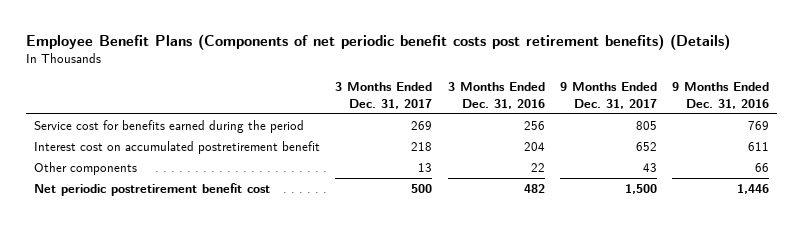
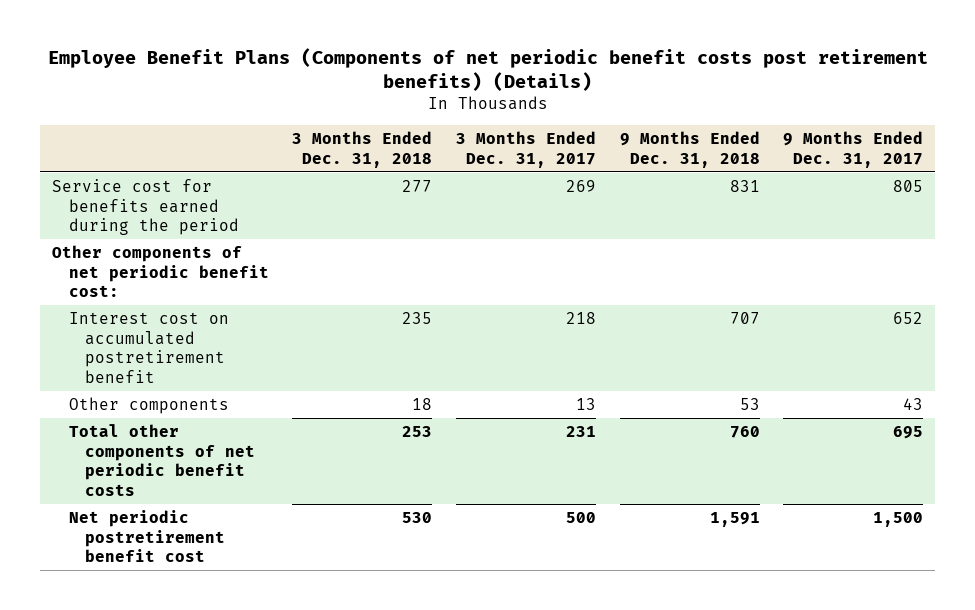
- | 3 Months Ended Dec. 31, 2017 | 3 Months Ended Dec. 31, 2016 | 9 Months Ended Dec. 31, 2017 | 9 Months Ended Dec. 31, 2016
+ | 3 Months Ended Dec. 31, 2018 | 3 Months Ended Dec. 31, 2017 | 9 Months Ended Dec. 31, 2018 | 9 Months Ended Dec. 31, 2017
+ Other components of net periodic benefit cost:
+ Total other components of net periodic benefit costs | 253 | 231 | 760 | 695

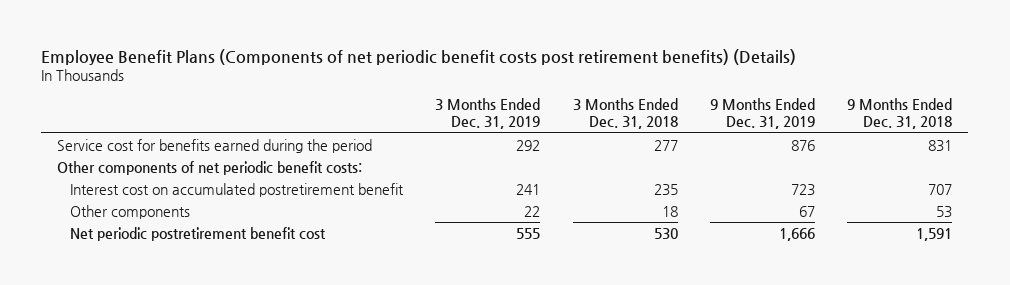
- | 3 Months Ended Dec. 31, 2018 | 3 Months Ended Dec. 31, 2017 | 9 Months Ended Dec. 31, 2018 | 9 Months Ended Dec. 31, 2017
+ | 3 Months Ended Dec. 31, 2019 | 3 Months Ended Dec. 31, 2018 | 9 Months Ended Dec. 31, 2019 | 9 Months Ended Dec. 31, 2018
- Other components of net periodic benefit cost:
+ Other components of net periodic benefit costs:
- Total other components of net periodic benefit costs | 253 | 231 | 760 | 695

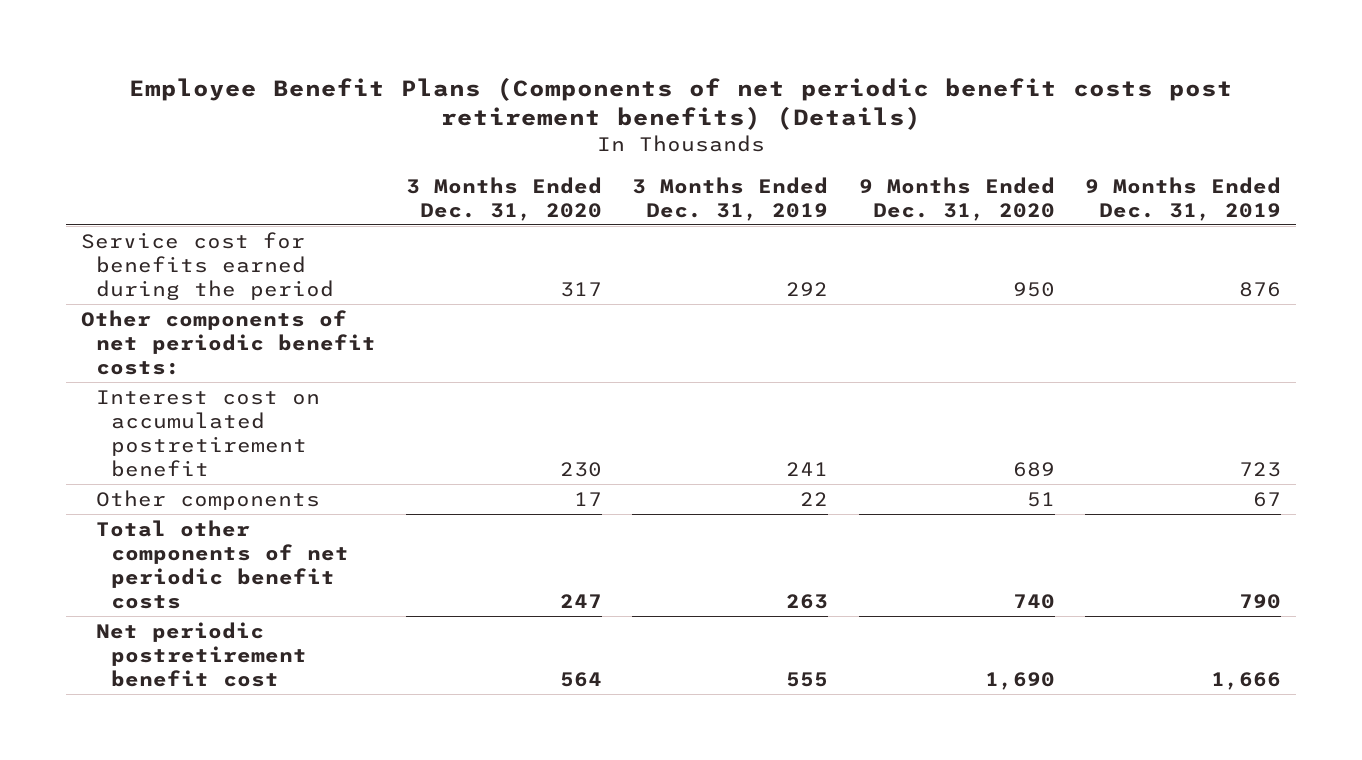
- | 3 Months Ended Dec. 31, 2019 | 3 Months Ended Dec. 31, 2018 | 9 Months Ended Dec. 31, 2019 | 9 Months Ended Dec. 31, 2018
+ | 3 Months Ended Dec. 31, 2020 | 3 Months Ended Dec. 31, 2019 | 9 Months Ended Dec. 31, 2020 | 9 Months Ended Dec. 31, 2019
+ Total other components of net periodic benefit costs | 247 | 263 | 740 | 790

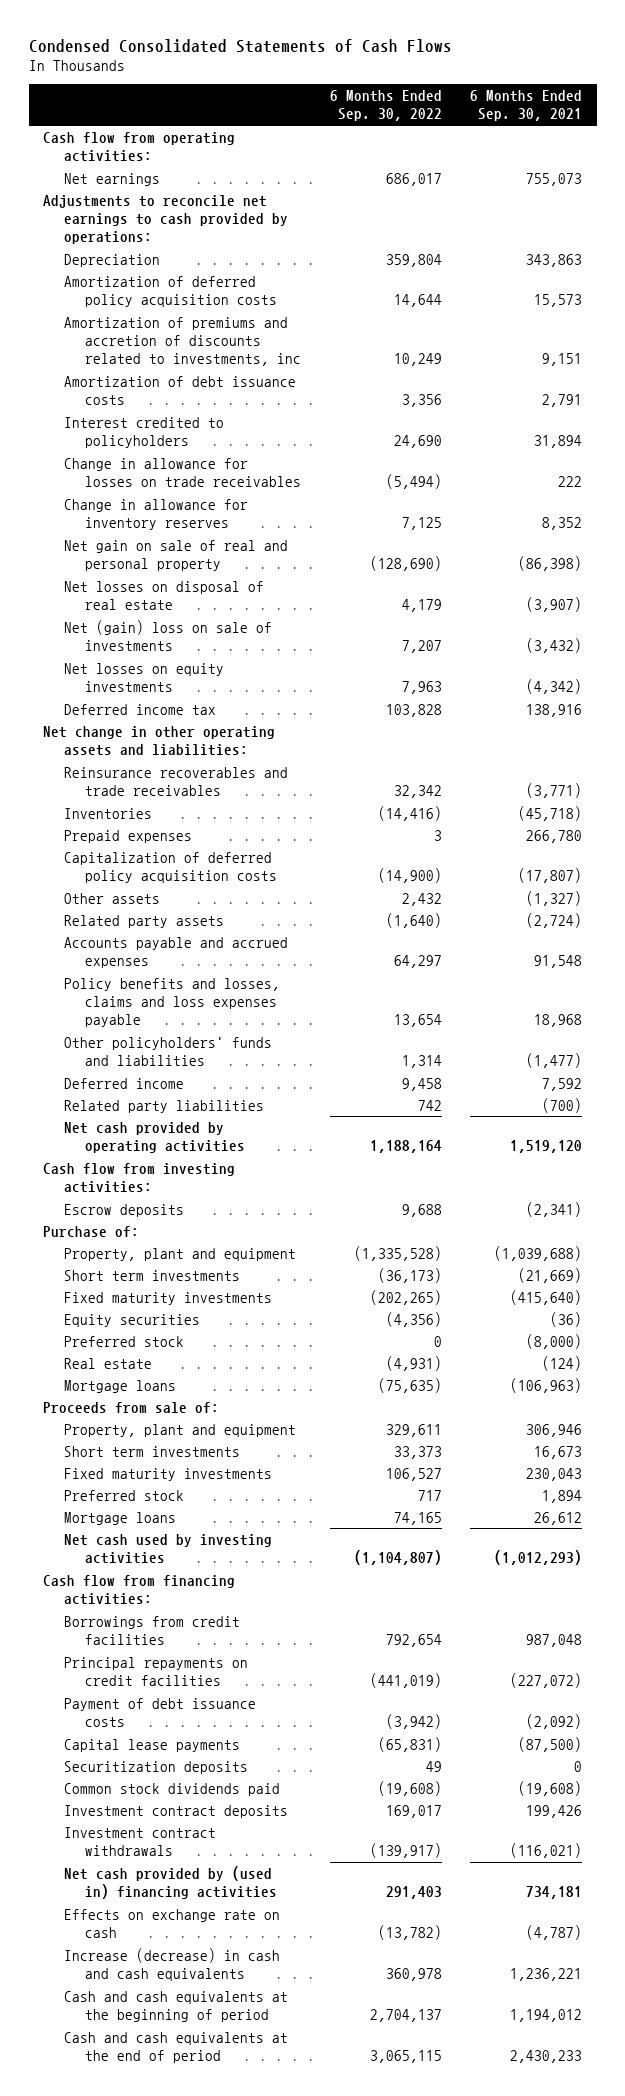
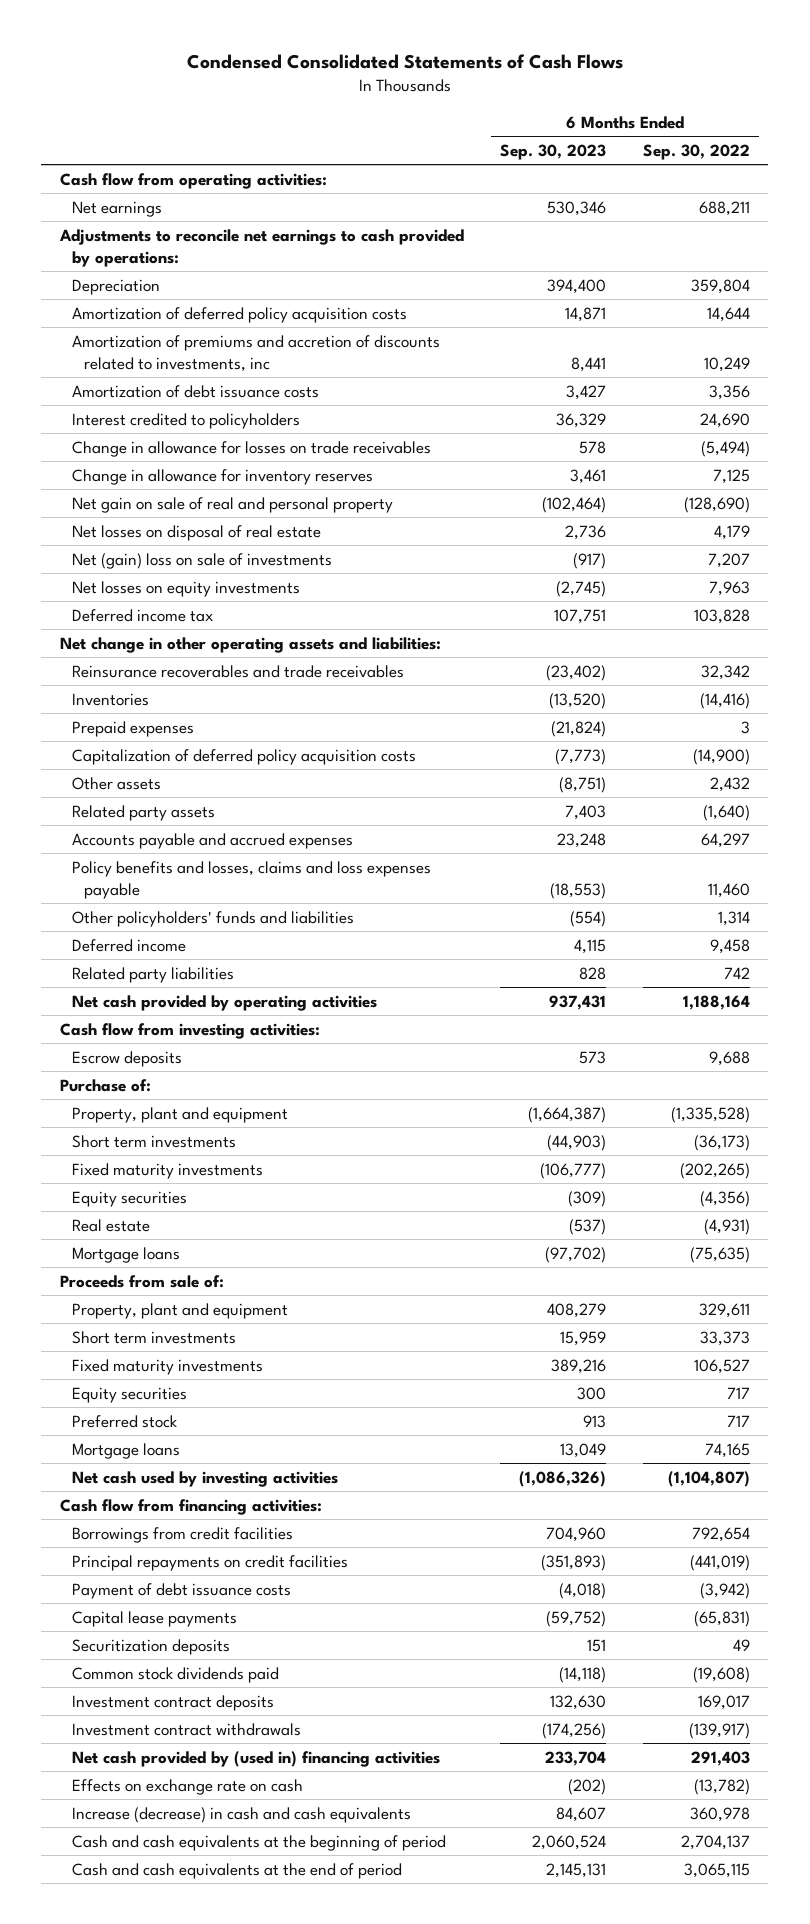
- | 6 Months Ended Sep. 30, 2022 | 6 Months Ended Sep. 30, 2021
+ | 6 Months Ended Sep. 30, 2023 | 6 Months Ended Sep. 30, 2022
- Net earnings | 686,017 | 755,073
+ Net earnings | 530,346 | 688,211
- Policy benefits and losses, claims and loss expenses payable | 13,654 | 18,968
+ Policy benefits and losses, claims and loss expenses payable | (18,553) | 11,460
- Preferred stock | 0 | (8,000)
+ Equity securities | 300 | 717

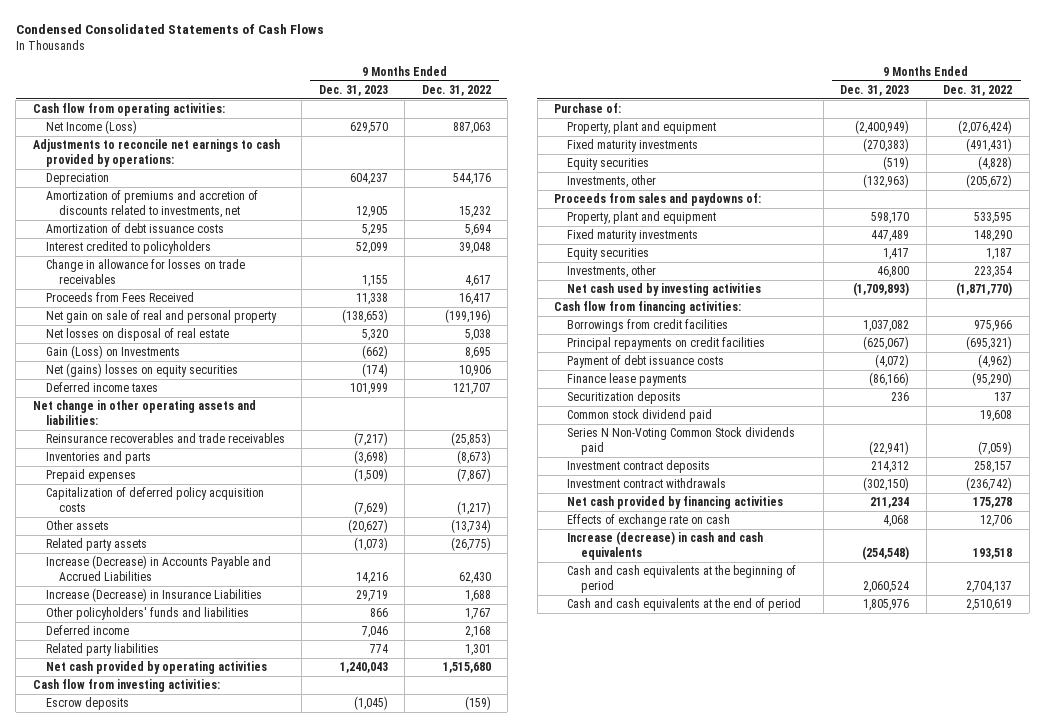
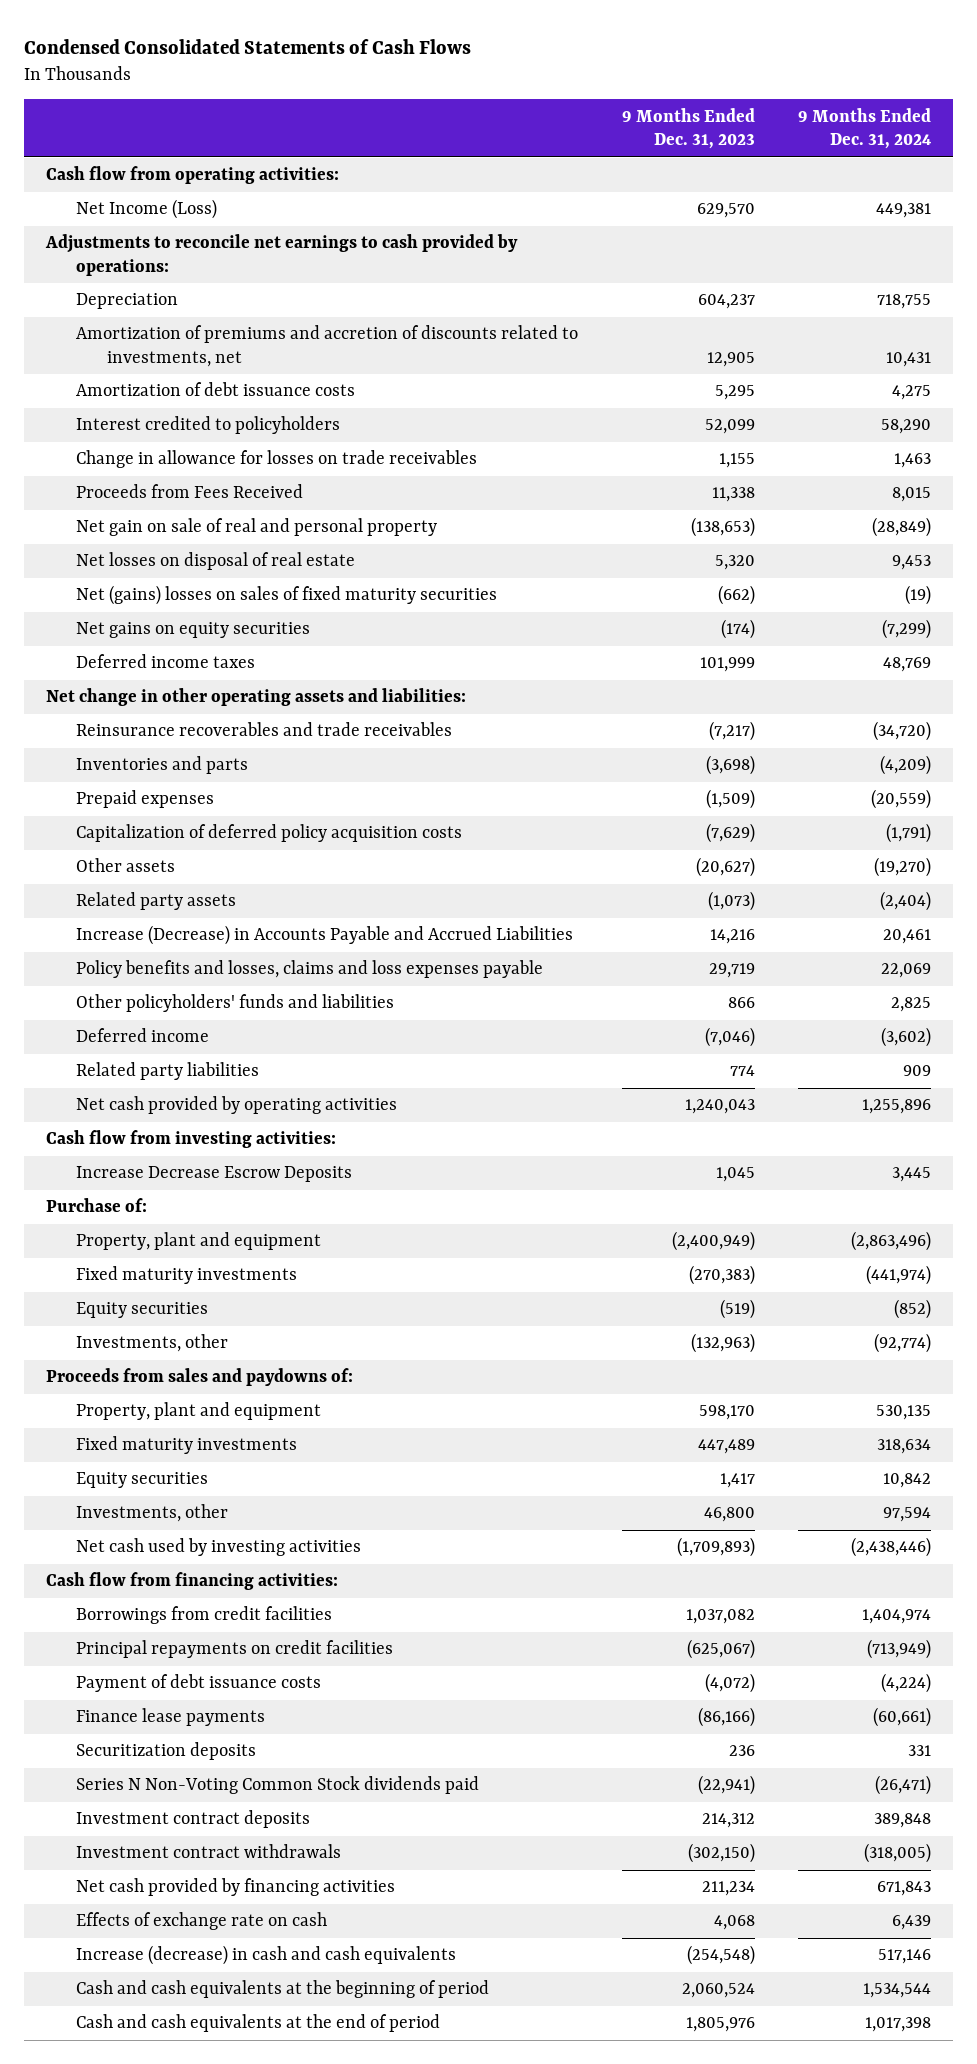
- | 9 Months Ended Dec. 31, 2023 | 9 Months Ended Dec. 31, 2022
+ | 9 Months Ended Dec. 31, 2023 | 9 Months Ended Dec. 31, 2024
- Gain (Loss) on Investments | (662) | 8,695
- Net (gains) losses on equity securities | (174) | 10,906
+ Net (gains) losses on sales of fixed maturity securities | (662) | (19)
+ Net gains on equity securities | (174) | (7,299)
- Increase (Decrease) in Insurance Liabilities | 29,719 | 1,688
+ Policy benefits and losses, claims and loss expenses payable | 29,719 | 22,069
- Deferred income | 7,046 | 2,168
+ Deferred income | (7,046) | (3,602)
- Escrow deposits | (1,045) | (159)
+ Increase Decrease Escrow Deposits | 1,045 | 3,445
- Common stock dividend paid | | 19,608

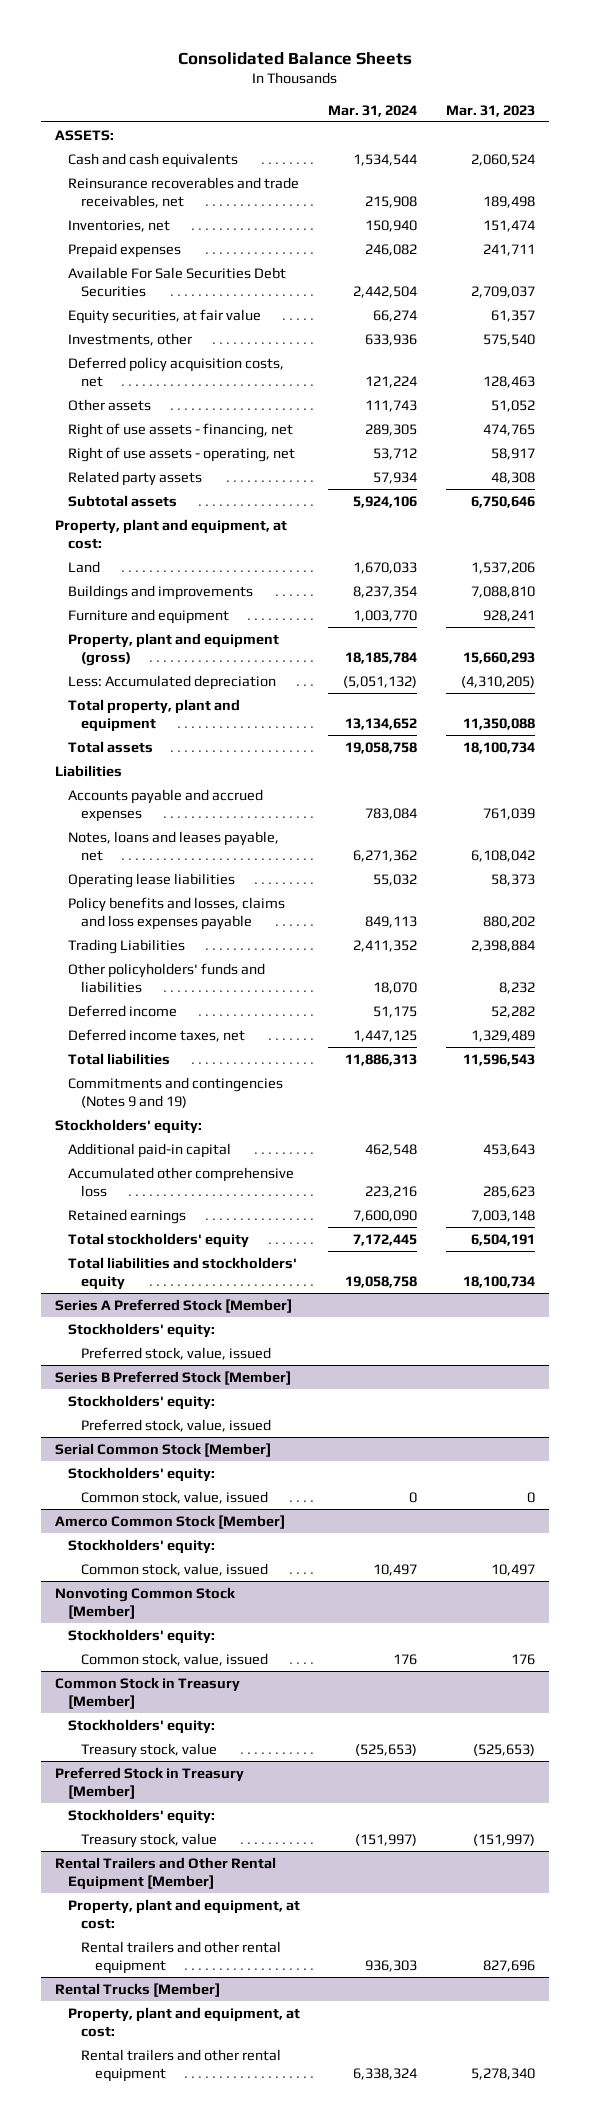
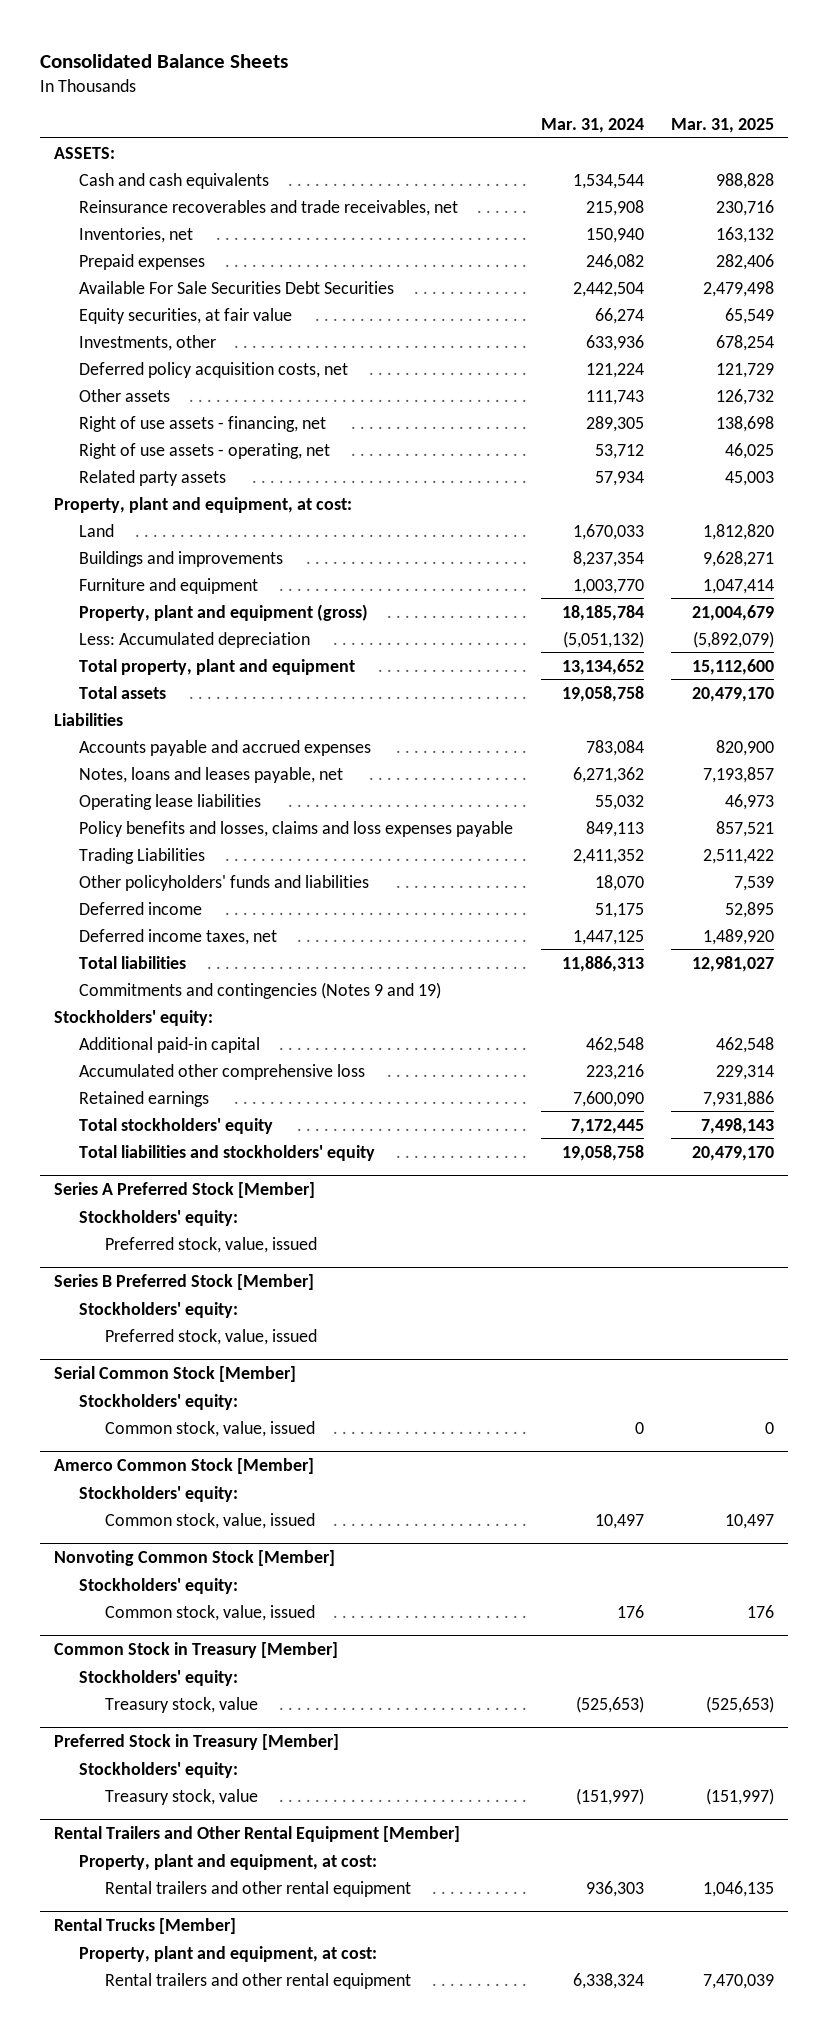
- | Mar. 31, 2024 | Mar. 31, 2023
+ | Mar. 31, 2024 | Mar. 31, 2025
- Subtotal assets | 5,924,106 | 6,750,646

